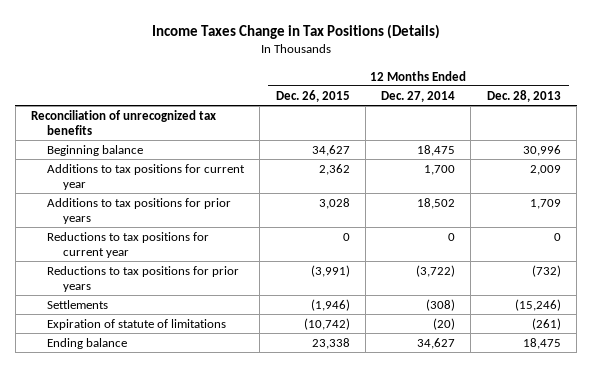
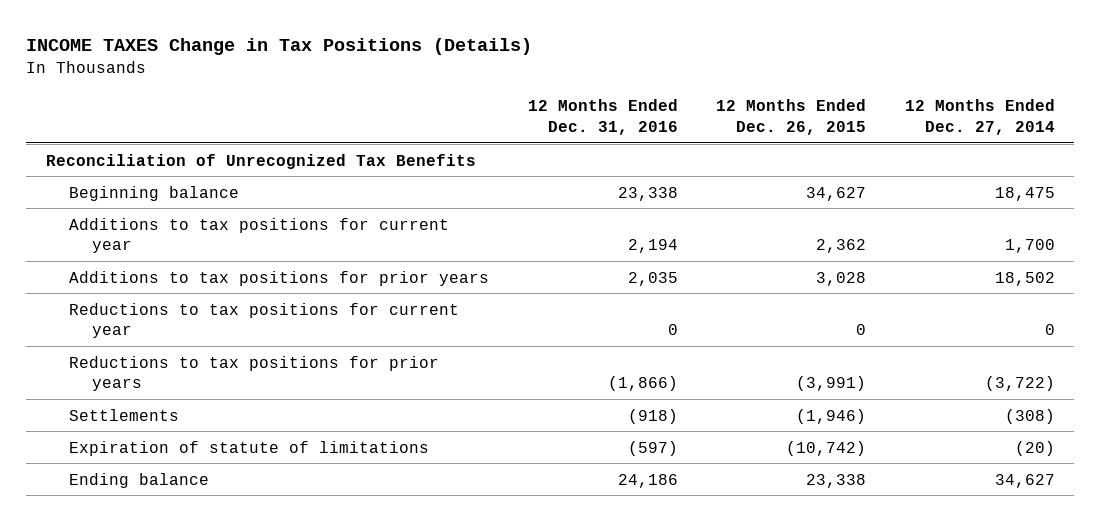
- Income Taxes Change in Tax Positions (Details)
+ INCOME TAXES Change in Tax Positions (Details)
- | 12 Months Ended Dec. 26, 2015 | 12 Months Ended Dec. 27, 2014 | 12 Months Ended Dec. 28, 2013
+ | 12 Months Ended Dec. 31, 2016 | 12 Months Ended Dec. 26, 2015 | 12 Months Ended Dec. 27, 2014
- Reconciliation of unrecognized tax benefits
+ Reconciliation of Unrecognized Tax Benefits

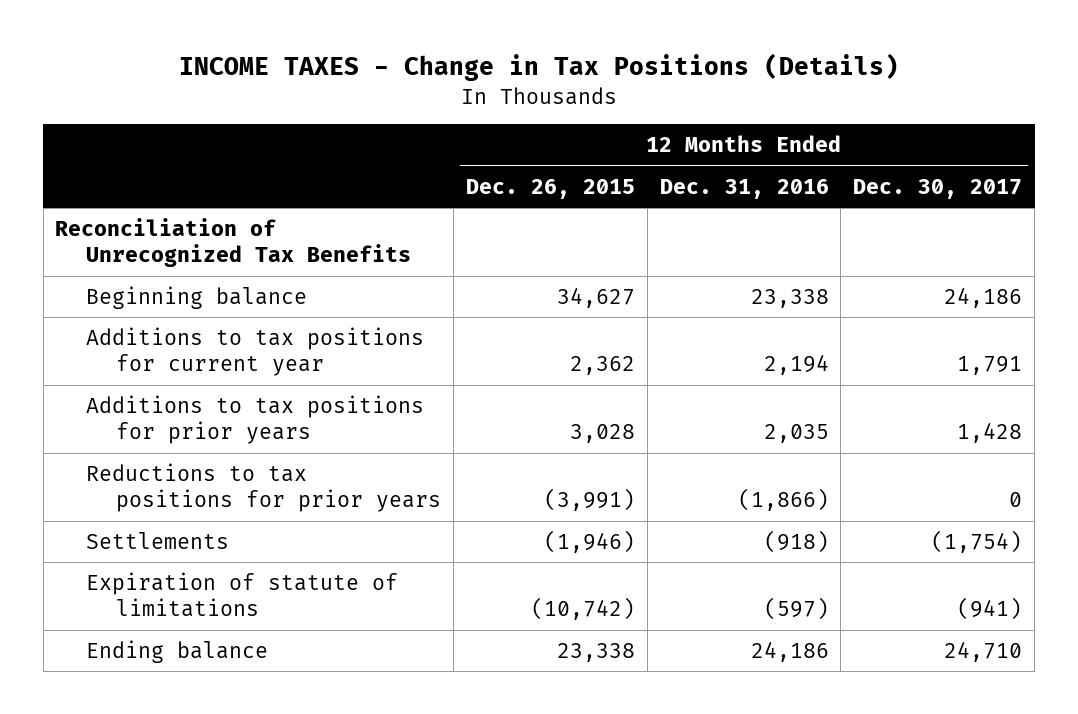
- INCOME TAXES Change in Tax Positions (Details)
+ INCOME TAXES - Change in Tax Positions (Details)
- | 12 Months Ended Dec. 31, 2016 | 12 Months Ended Dec. 26, 2015 | 12 Months Ended Dec. 27, 2014
+ | 12 Months Ended Dec. 26, 2015 | 12 Months Ended Dec. 31, 2016 | 12 Months Ended Dec. 30, 2017
- Reductions to tax positions for current year | 0 | 0 | 0

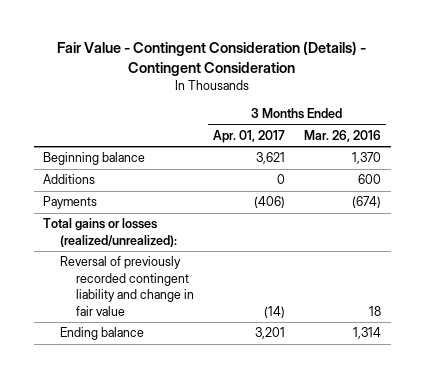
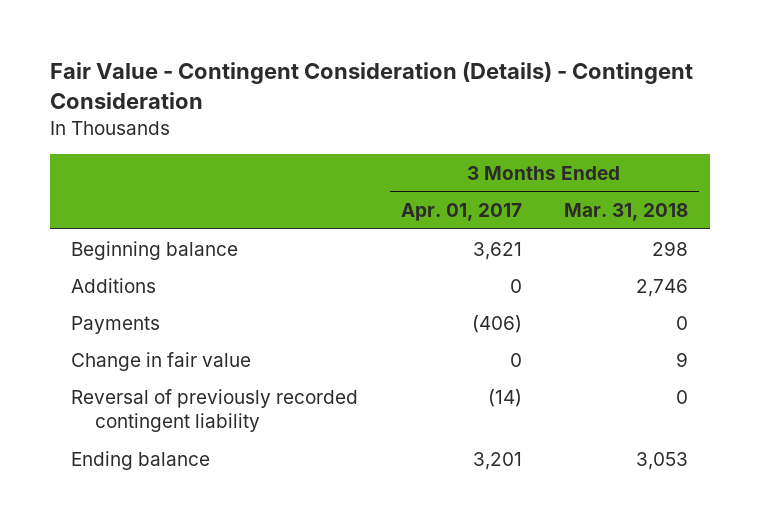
- | 3 Months Ended Apr. 01, 2017 | 3 Months Ended Mar. 26, 2016
+ | 3 Months Ended Apr. 01, 2017 | 3 Months Ended Mar. 31, 2018
- Total gains or losses (realized/unrealized):
- Reversal of previously recorded contingent liability and change in fair value | (14) | 18
+ Change in fair value | 0 | 9
+ Reversal of previously recorded contingent liability | (14) | 0

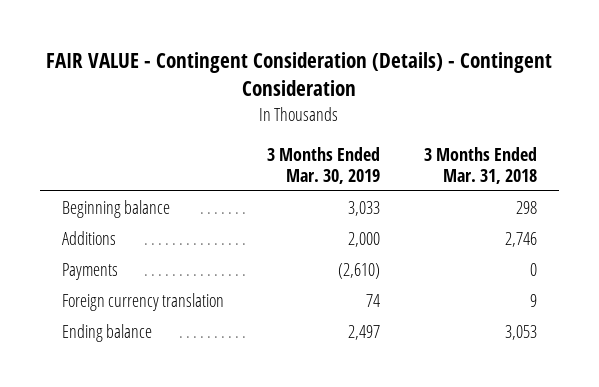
- Fair Value - Contingent Consideration (Details) - Contingent Consideration
+ FAIR VALUE - Contingent Consideration (Details) - Contingent Consideration
- | 3 Months Ended Apr. 01, 2017 | 3 Months Ended Mar. 31, 2018
+ | 3 Months Ended Mar. 30, 2019 | 3 Months Ended Mar. 31, 2018
- Change in fair value | 0 | 9
- Reversal of previously recorded contingent liability | (14) | 0
+ Foreign currency translation | 74 | 9

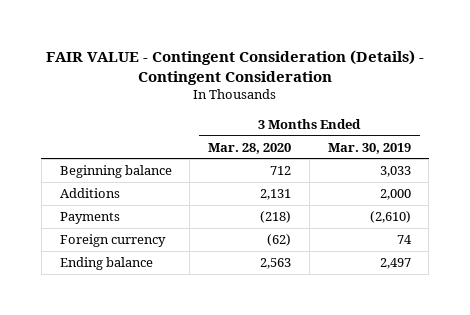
- | 3 Months Ended Mar. 30, 2019 | 3 Months Ended Mar. 31, 2018
+ | 3 Months Ended Mar. 28, 2020 | 3 Months Ended Mar. 30, 2019
- Foreign currency translation | 74 | 9
+ Foreign currency | (62) | 74

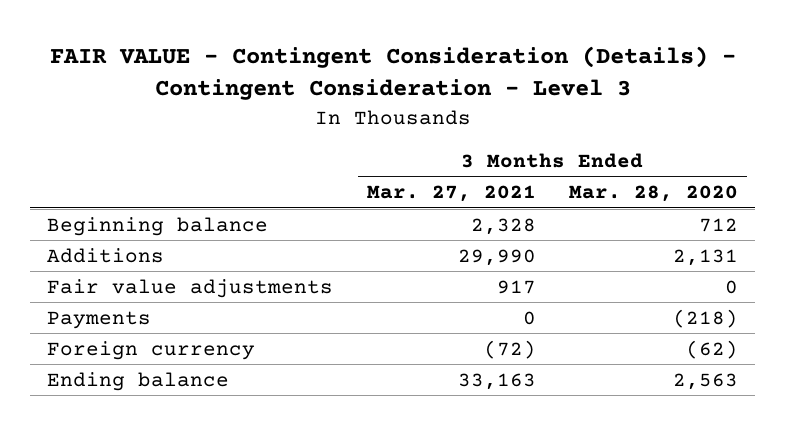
- FAIR VALUE - Contingent Consideration (Details) - Contingent Consideration
+ FAIR VALUE - Contingent Consideration (Details) - Contingent Consideration - Level 3
- | 3 Months Ended Mar. 28, 2020 | 3 Months Ended Mar. 30, 2019
+ | 3 Months Ended Mar. 27, 2021 | 3 Months Ended Mar. 28, 2020
+ Fair value adjustments | 917 | 0

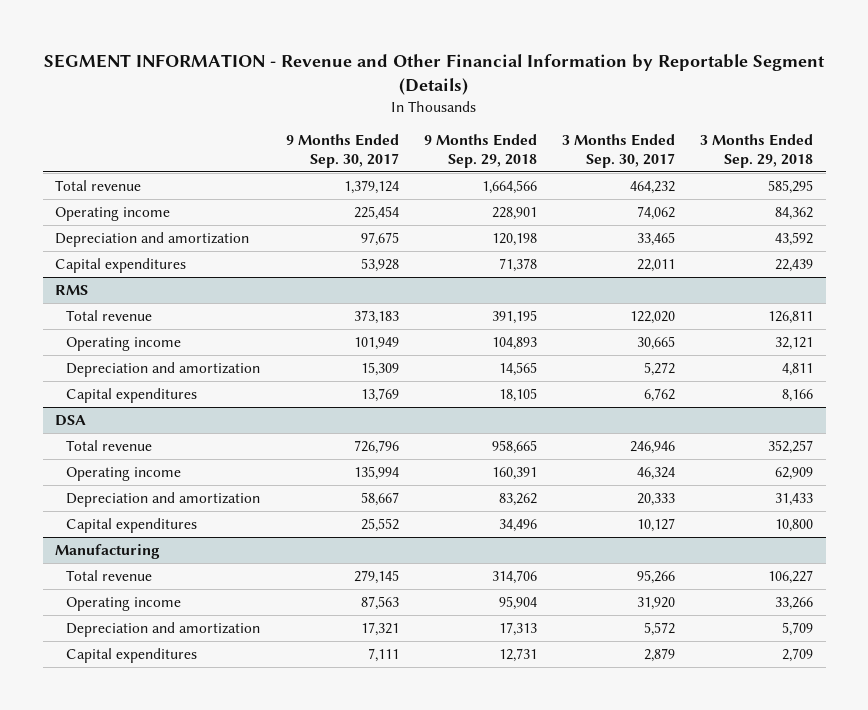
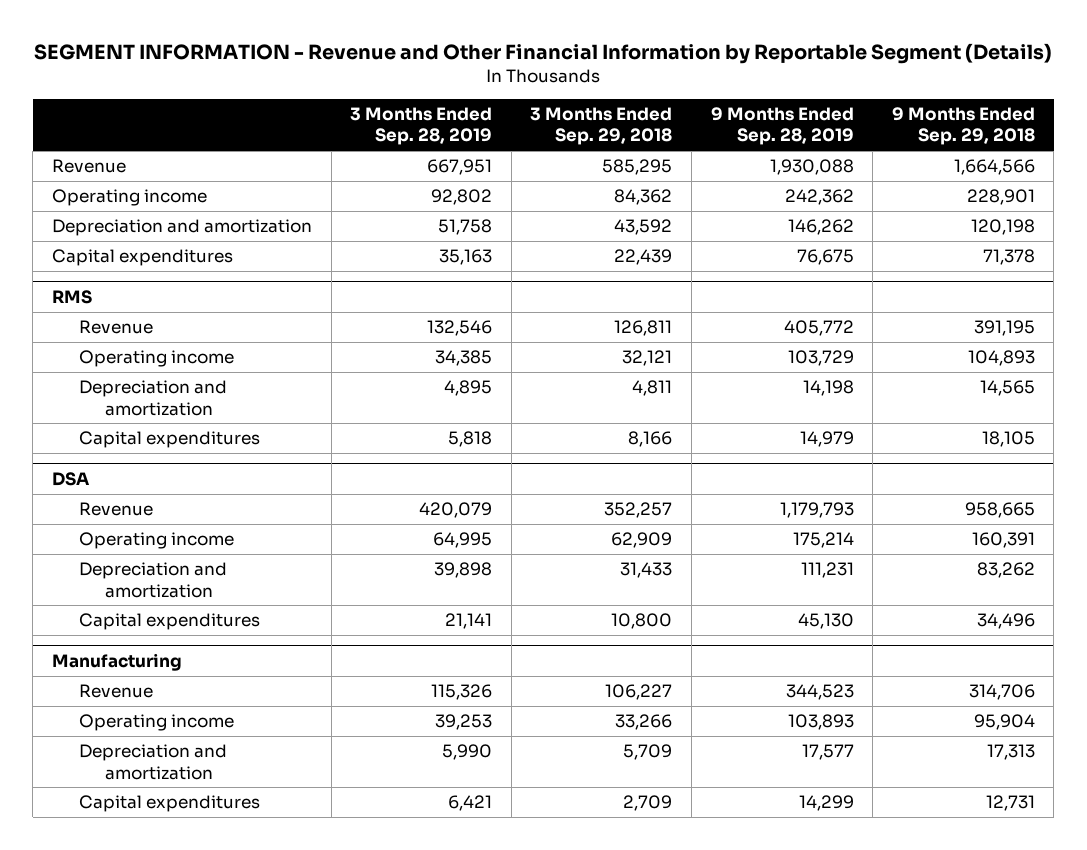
- | 9 Months Ended Sep. 30, 2017 | 9 Months Ended Sep. 29, 2018 | 3 Months Ended Sep. 30, 2017 | 3 Months Ended Sep. 29, 2018
+ | 3 Months Ended Sep. 28, 2019 | 3 Months Ended Sep. 29, 2018 | 9 Months Ended Sep. 28, 2019 | 9 Months Ended Sep. 29, 2018
- Total revenue | 1,379,124 | 1,664,566 | 464,232 | 585,295
+ Revenue | 667,951 | 585,295 | 1,930,088 | 1,664,566
@ RMS
- Total revenue | 373,183 | 391,195 | 122,020 | 126,811
+ Revenue | 132,546 | 126,811 | 405,772 | 391,195
@ DSA
- Total revenue | 726,796 | 958,665 | 246,946 | 352,257
+ Revenue | 420,079 | 352,257 | 1,179,793 | 958,665
@ Manufacturing
- Total revenue | 279,145 | 314,706 | 95,266 | 106,227
+ Revenue | 115,326 | 106,227 | 344,523 | 314,706

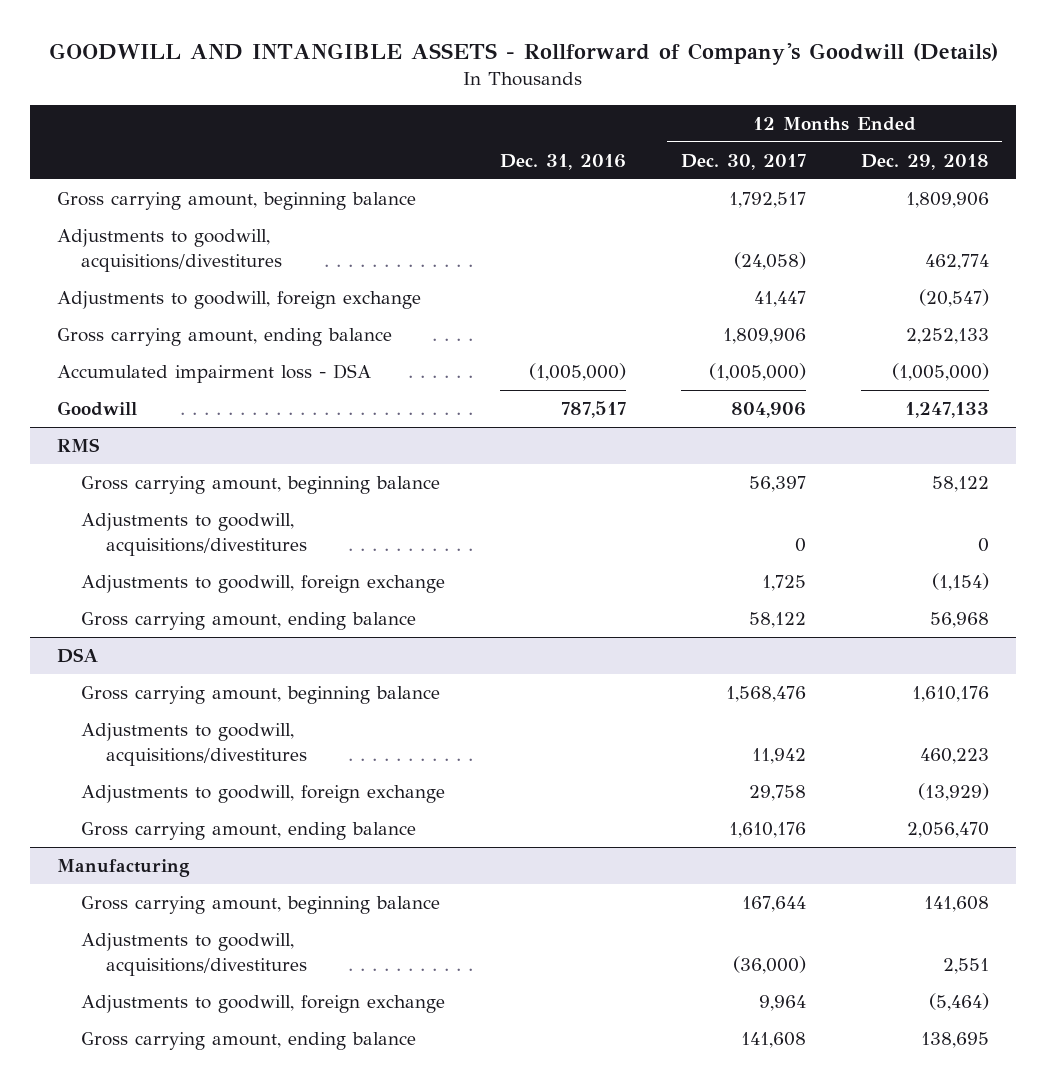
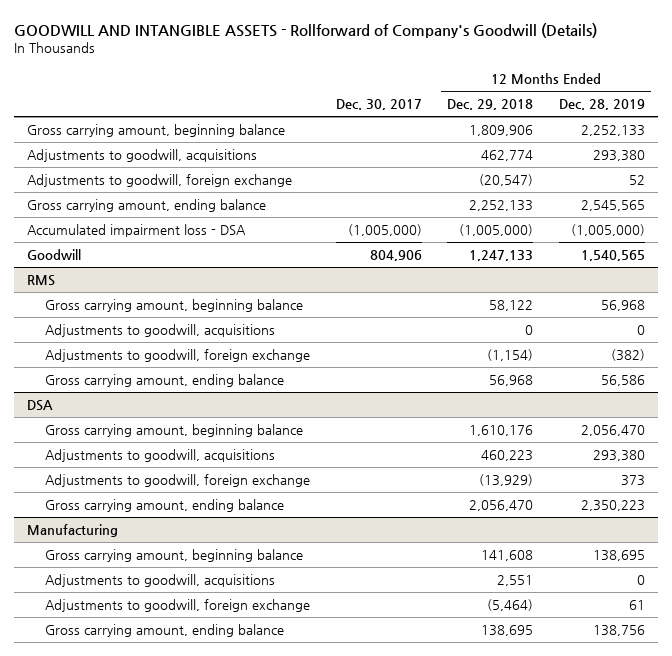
- | Dec. 31, 2016 | 12 Months Ended Dec. 30, 2017 | 12 Months Ended Dec. 29, 2018
+ | Dec. 30, 2017 | 12 Months Ended Dec. 29, 2018 | 12 Months Ended Dec. 28, 2019
- Adjustments to goodwill, acquisitions/divestitures | | (24,058) | 462,774
+ Adjustments to goodwill, acquisitions | | 462,774 | 293,380
@ RMS
- Adjustments to goodwill, acquisitions/divestitures | | 0 | 0
+ Adjustments to goodwill, acquisitions | | 0 | 0
@ DSA
- Adjustments to goodwill, acquisitions/divestitures | | 11,942 | 460,223
+ Adjustments to goodwill, acquisitions | | 460,223 | 293,380
@ Manufacturing
- Adjustments to goodwill, acquisitions/divestitures | | (36,000) | 2,551
+ Adjustments to goodwill, acquisitions | | 2,551 | 0

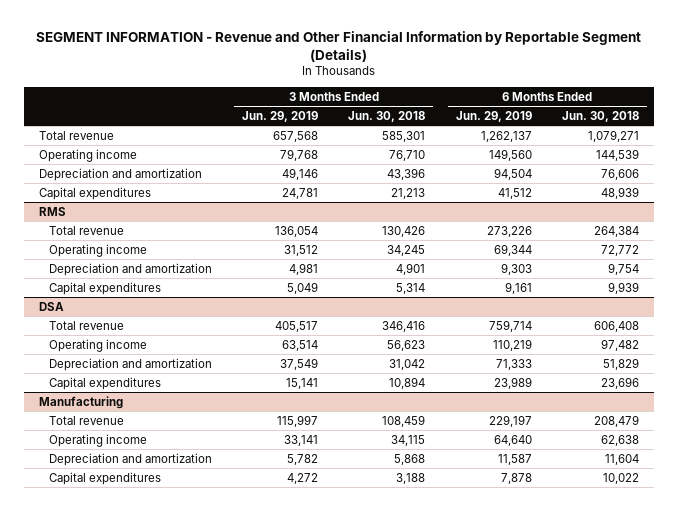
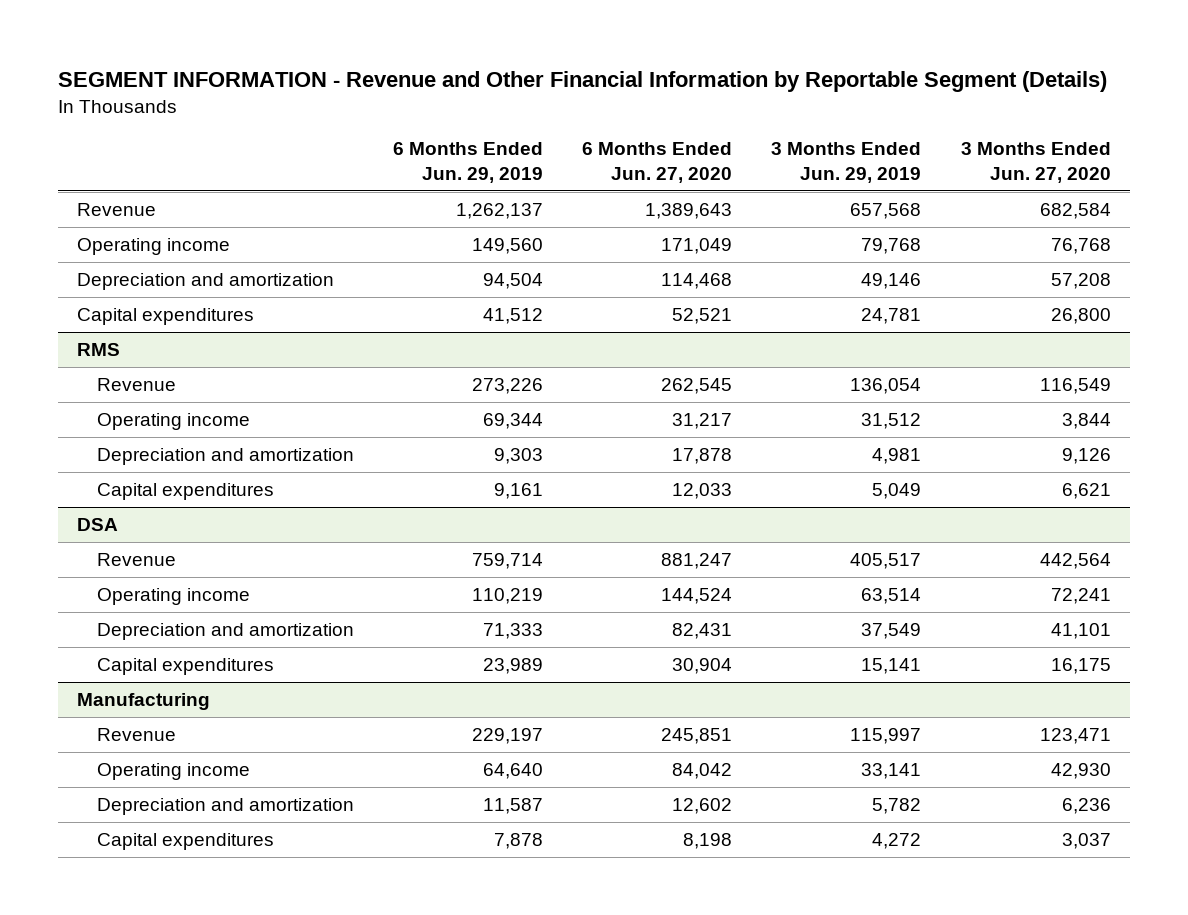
- | 3 Months Ended Jun. 29, 2019 | 3 Months Ended Jun. 30, 2018 | 6 Months Ended Jun. 29, 2019 | 6 Months Ended Jun. 30, 2018
+ | 6 Months Ended Jun. 29, 2019 | 6 Months Ended Jun. 27, 2020 | 3 Months Ended Jun. 29, 2019 | 3 Months Ended Jun. 27, 2020
- Total revenue | 657,568 | 585,301 | 1,262,137 | 1,079,271
+ Revenue | 1,262,137 | 1,389,643 | 657,568 | 682,584
@ RMS
- Total revenue | 136,054 | 130,426 | 273,226 | 264,384
+ Revenue | 273,226 | 262,545 | 136,054 | 116,549
@ DSA
- Total revenue | 405,517 | 346,416 | 759,714 | 606,408
+ Revenue | 759,714 | 881,247 | 405,517 | 442,564
@ Manufacturing
- Total revenue | 115,997 | 108,459 | 229,197 | 208,479
+ Revenue | 229,197 | 245,851 | 115,997 | 123,471

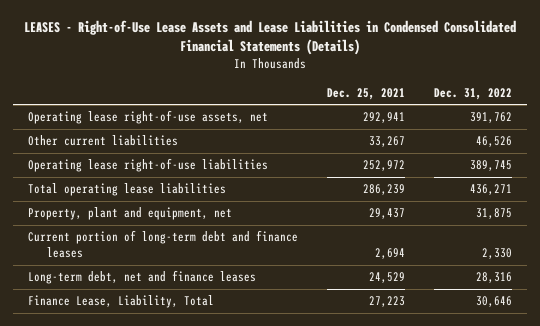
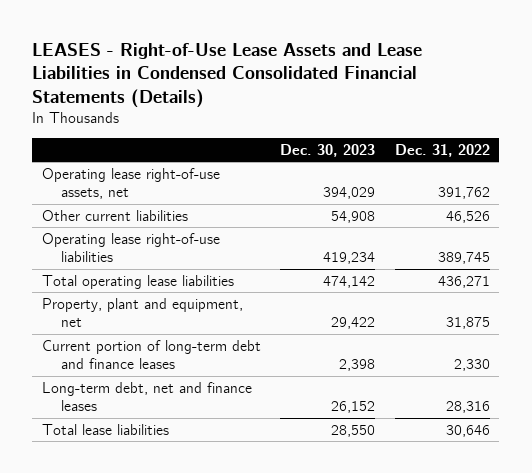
- | Dec. 25, 2021 | Dec. 31, 2022
+ | Dec. 30, 2023 | Dec. 31, 2022
- Finance Lease, Liability, Total | 27,223 | 30,646
+ Total lease liabilities | 28,550 | 30,646

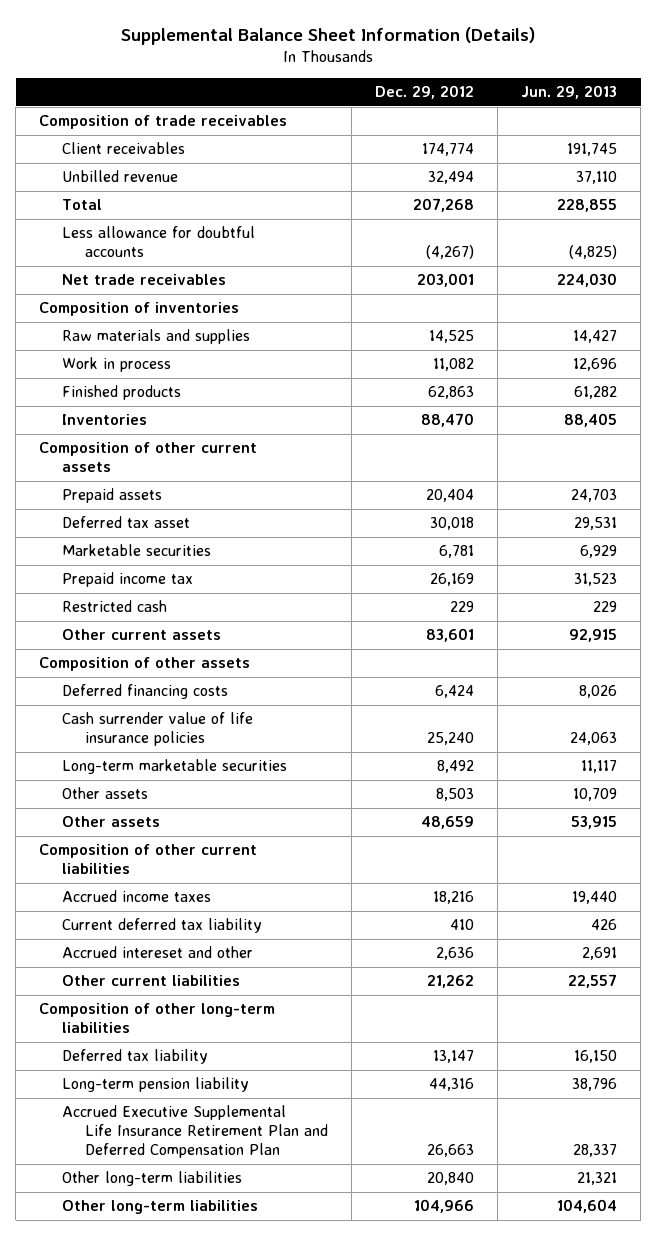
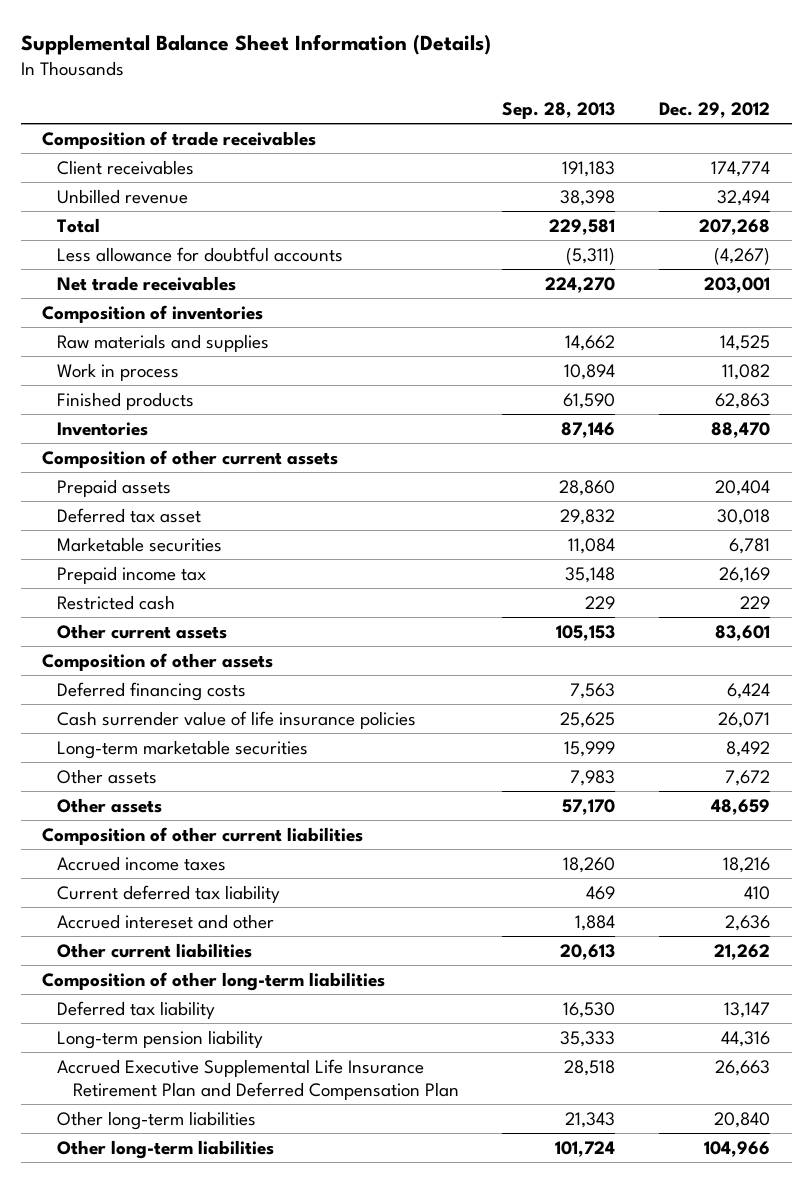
- | Dec. 29, 2012 | Jun. 29, 2013
+ | Sep. 28, 2013 | Dec. 29, 2012
- Cash surrender value of life insurance policies | 25,240 | 24,063
+ Cash surrender value of life insurance policies | 25,625 | 26,071
- Other assets | 8,503 | 10,709
+ Other assets | 7,983 | 7,672

